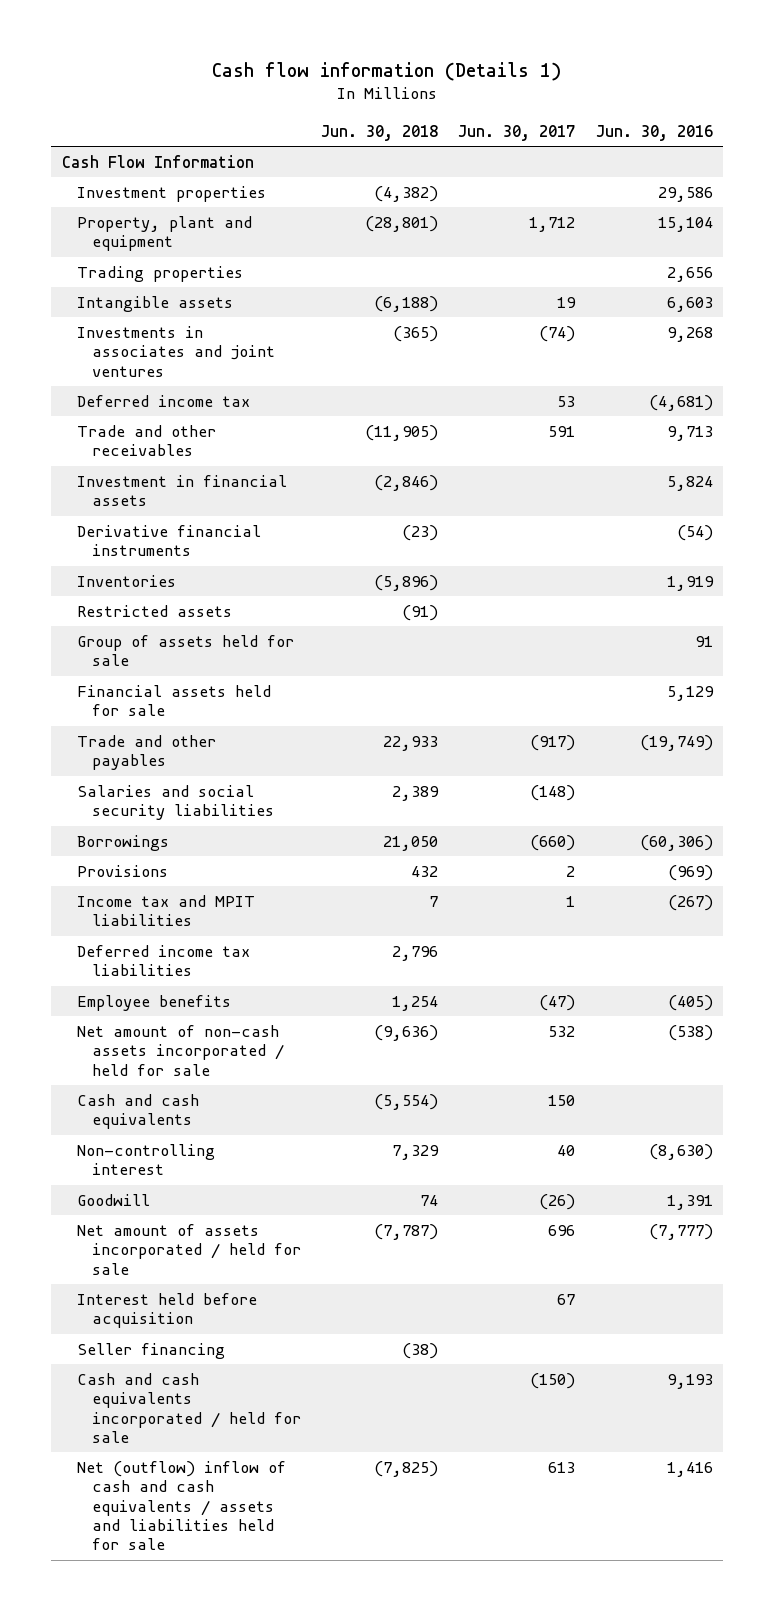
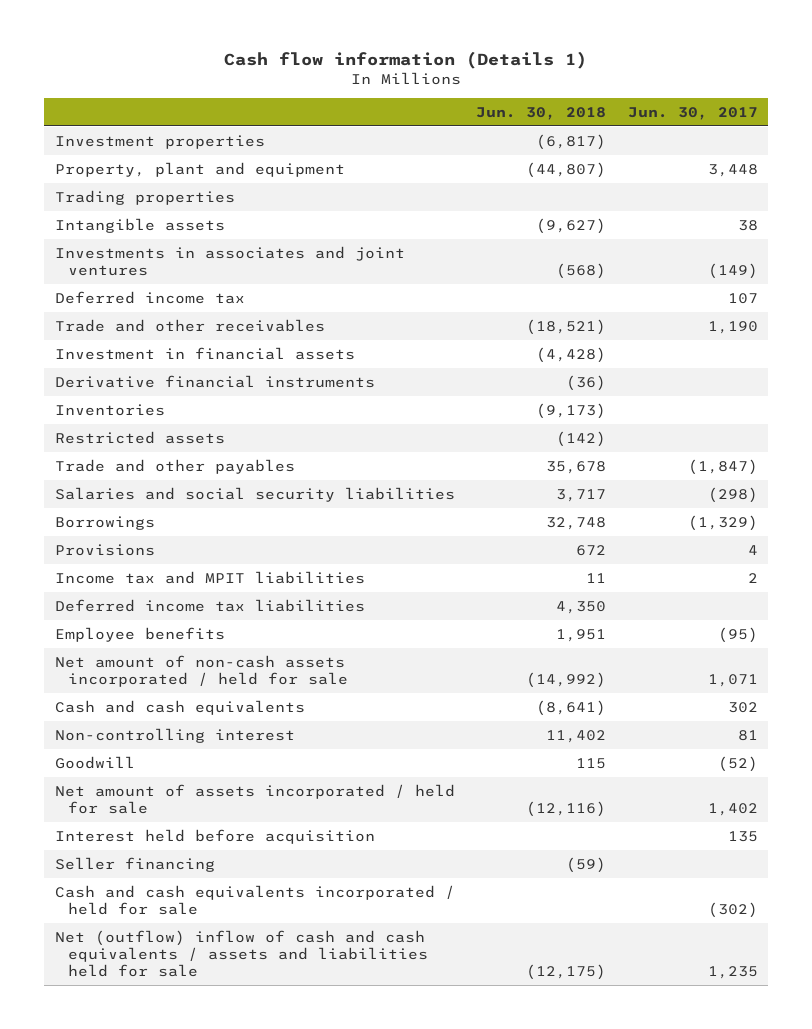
- | Jun. 30, 2018 | Jun. 30, 2017 | Jun. 30, 2016
+ | Jun. 30, 2018 | Jun. 30, 2017
- Cash Flow Information
- Investment properties | (4,382) | | 29,586
- Property, plant and equipment | (28,801) | 1,712 | 15,104
+ Investment properties | (6,817) |
+ Property, plant and equipment | (44,807) | 3,448
- Intangible assets | (6,188) | 19 | 6,603
- Investments in associates and joint ventures | (365) | (74) | 9,268
- Deferred income tax | | 53 | (4,681)
- Trade and other receivables | (11,905) | 591 | 9,713
- Investment in financial assets | (2,846) | | 5,824
- Derivative financial instruments | (23) | | (54)
- Inventories | (5,896) | | 1,919
- Restricted assets | (91) | |
- Group of assets held for sale | | | 91
- Financial assets held for sale | | | 5,129
- Trade and other payables | 22,933 | (917) | (19,749)
- Salaries and social security liabilities | 2,389 | (148) |
- Borrowings | 21,050 | (660) | (60,306)
- Provisions | 432 | 2 | (969)
- Income tax and MPIT liabilities | 7 | 1 | (267)
- Deferred income tax liabilities | 2,796 | |
- Employee benefits | 1,254 | (47) | (405)
- Net amount of non-cash assets incorporated / held for sale | (9,636) | 532 | (538)
- Cash and cash equivalents | (5,554) | 150 |
- Non-controlling interest | 7,329 | 40 | (8,630)
- Goodwill | 74 | (26) | 1,391
- Net amount of assets incorporated / held for sale | (7,787) | 696 | (7,777)
- Interest held before acquisition | | 67 |
- Seller financing | (38) | |
- Cash and cash equivalents incorporated / held for sale | | (150) | 9,193
- Net (outflow) inflow of cash and cash equivalents / assets and liabilities held for sale | (7,825) | 613 | 1,416
+ Intangible assets | (9,627) | 38
+ Investments in associates and joint ventures | (568) | (149)
+ Deferred income tax | | 107
+ Trade and other receivables | (18,521) | 1,190
+ Investment in financial assets | (4,428) |
+ Derivative financial instruments | (36) |
+ Inventories | (9,173) |
+ Restricted assets | (142) |
+ Trade and other payables | 35,678 | (1,847)
+ Salaries and social security liabilities | 3,717 | (298)
+ Borrowings | 32,748 | (1,329)
+ Provisions | 672 | 4
+ Income tax and MPIT liabilities | 11 | 2
+ Deferred income tax liabilities | 4,350 |
+ Employee benefits | 1,951 | (95)
+ Net amount of non-cash assets incorporated / held for sale | (14,992) | 1,071
+ Cash and cash equivalents | (8,641) | 302
+ Non-controlling interest | 11,402 | 81
+ Goodwill | 115 | (52)
+ Net amount of assets incorporated / held for sale | (12,116) | 1,402
+ Interest held before acquisition | | 135
+ Seller financing | (59) |
+ Cash and cash equivalents incorporated / held for sale | | (302)
+ Net (outflow) inflow of cash and cash equivalents / assets and liabilities held for sale | (12,175) | 1,235

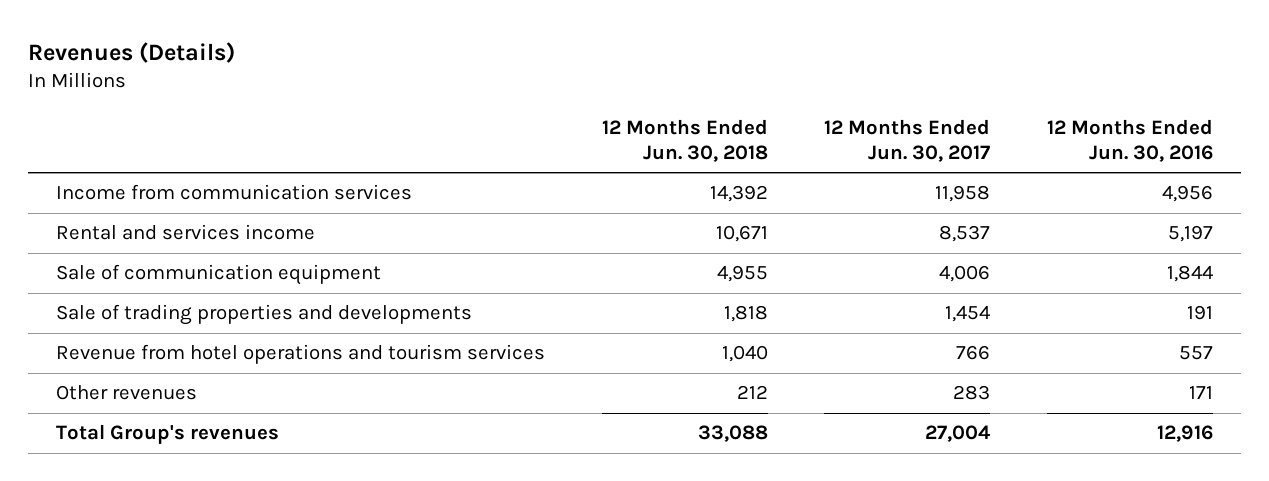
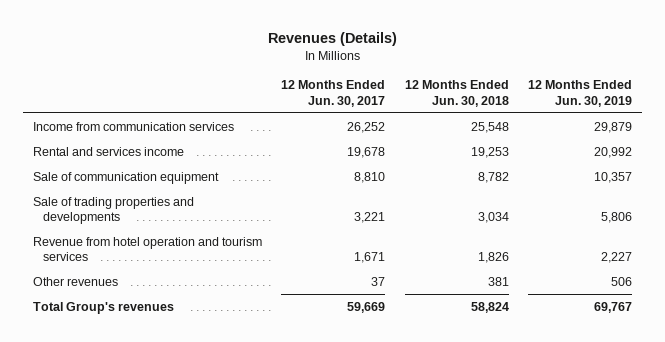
- | 12 Months Ended Jun. 30, 2018 | 12 Months Ended Jun. 30, 2017 | 12 Months Ended Jun. 30, 2016
+ | 12 Months Ended Jun. 30, 2017 | 12 Months Ended Jun. 30, 2018 | 12 Months Ended Jun. 30, 2019
- Income from communication services | 14,392 | 11,958 | 4,956
- Rental and services income | 10,671 | 8,537 | 5,197
- Sale of communication equipment | 4,955 | 4,006 | 1,844
- Sale of trading properties and developments | 1,818 | 1,454 | 191
- Revenue from hotel operations and tourism services | 1,040 | 766 | 557
- Other revenues | 212 | 283 | 171
- Total Group's revenues | 33,088 | 27,004 | 12,916
+ Income from communication services | 26,252 | 25,548 | 29,879
+ Rental and services income | 19,678 | 19,253 | 20,992
+ Sale of communication equipment | 8,810 | 8,782 | 10,357
+ Sale of trading properties and developments | 3,221 | 3,034 | 5,806
+ Revenue from hotel operation and tourism services | 1,671 | 1,826 | 2,227
+ Other revenues | 37 | 381 | 506
+ Total Group's revenues | 59,669 | 58,824 | 69,767

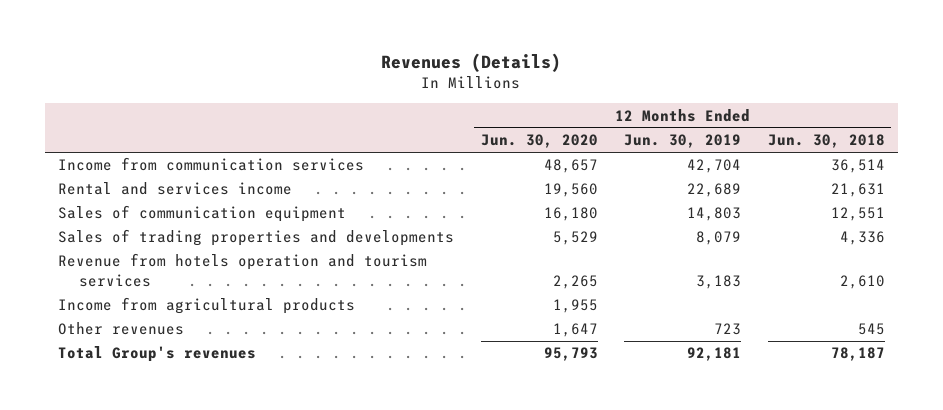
- | 12 Months Ended Jun. 30, 2017 | 12 Months Ended Jun. 30, 2018 | 12 Months Ended Jun. 30, 2019
+ | 12 Months Ended Jun. 30, 2020 | 12 Months Ended Jun. 30, 2019 | 12 Months Ended Jun. 30, 2018
- Income from communication services | 26,252 | 25,548 | 29,879
- Rental and services income | 19,678 | 19,253 | 20,992
- Sale of communication equipment | 8,810 | 8,782 | 10,357
- Sale of trading properties and developments | 3,221 | 3,034 | 5,806
- Revenue from hotel operation and tourism services | 1,671 | 1,826 | 2,227
- Other revenues | 37 | 381 | 506
- Total Group's revenues | 59,669 | 58,824 | 69,767
+ Income from communication services | 48,657 | 42,704 | 36,514
+ Rental and services income | 19,560 | 22,689 | 21,631
+ Sales of communication equipment | 16,180 | 14,803 | 12,551
+ Sales of trading properties and developments | 5,529 | 8,079 | 4,336
+ Revenue from hotels operation and tourism services | 2,265 | 3,183 | 2,610
+ Income from agricultural products | 1,955 | |
+ Other revenues | 1,647 | 723 | 545
+ Total Group's revenues | 95,793 | 92,181 | 78,187

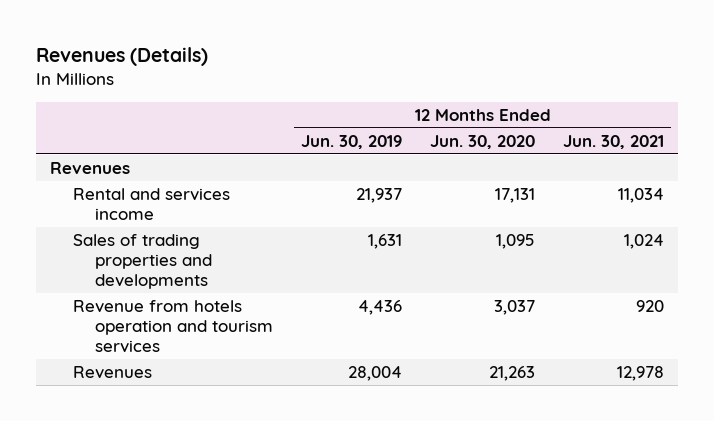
- | 12 Months Ended Jun. 30, 2020 | 12 Months Ended Jun. 30, 2019 | 12 Months Ended Jun. 30, 2018
+ | 12 Months Ended Jun. 30, 2019 | 12 Months Ended Jun. 30, 2020 | 12 Months Ended Jun. 30, 2021
- Income from communication services | 48,657 | 42,704 | 36,514
- Rental and services income | 19,560 | 22,689 | 21,631
- Sales of communication equipment | 16,180 | 14,803 | 12,551
- Sales of trading properties and developments | 5,529 | 8,079 | 4,336
- Revenue from hotels operation and tourism services | 2,265 | 3,183 | 2,610
- Income from agricultural products | 1,955 | |
- Other revenues | 1,647 | 723 | 545
- Total Group's revenues | 95,793 | 92,181 | 78,187
+ Revenues
+ Rental and services income | 21,937 | 17,131 | 11,034
+ Sales of trading properties and developments | 1,631 | 1,095 | 1,024
+ Revenue from hotels operation and tourism services | 4,436 | 3,037 | 920
+ Revenues | 28,004 | 21,263 | 12,978

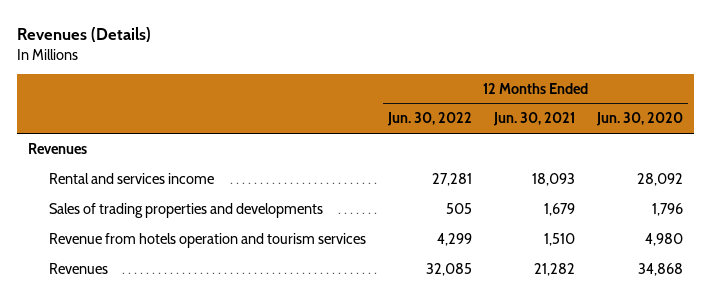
- | 12 Months Ended Jun. 30, 2019 | 12 Months Ended Jun. 30, 2020 | 12 Months Ended Jun. 30, 2021
+ | 12 Months Ended Jun. 30, 2022 | 12 Months Ended Jun. 30, 2021 | 12 Months Ended Jun. 30, 2020
- Rental and services income | 21,937 | 17,131 | 11,034
- Sales of trading properties and developments | 1,631 | 1,095 | 1,024
- Revenue from hotels operation and tourism services | 4,436 | 3,037 | 920
- Revenues | 28,004 | 21,263 | 12,978
+ Rental and services income | 27,281 | 18,093 | 28,092
+ Sales of trading properties and developments | 505 | 1,679 | 1,796
+ Revenue from hotels operation and tourism services | 4,299 | 1,510 | 4,980
+ Revenues | 32,085 | 21,282 | 34,868

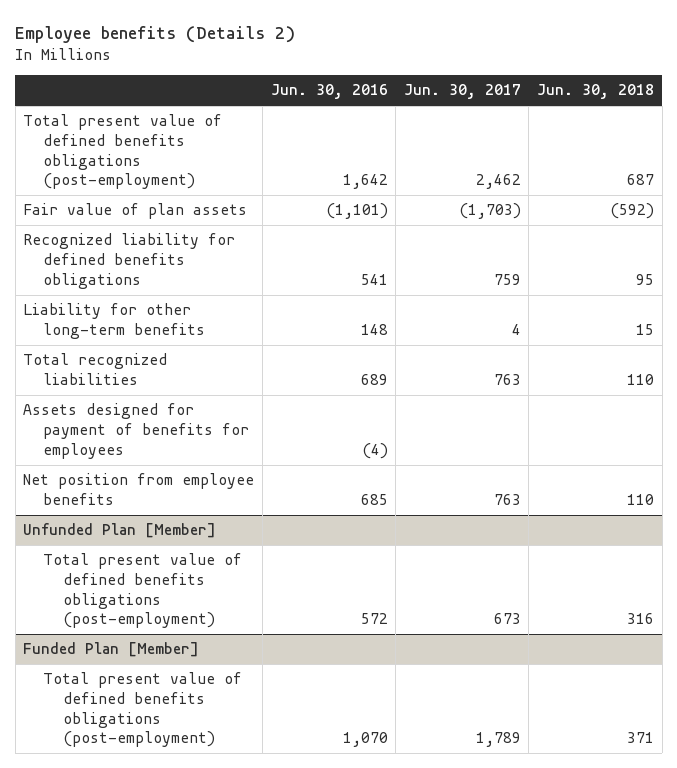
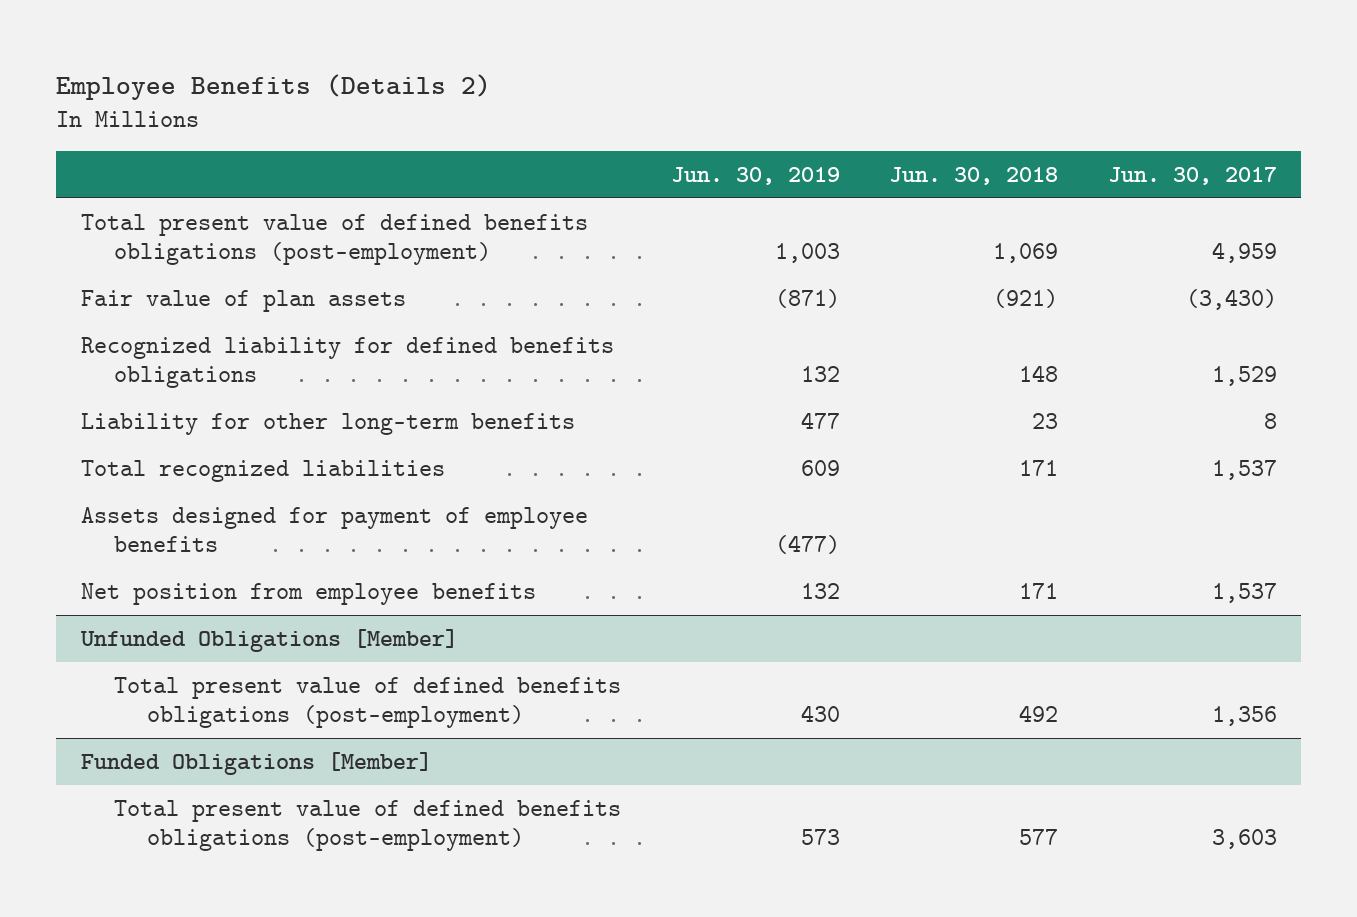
- Employee benefits (Details 2)
+ Employee Benefits (Details 2)
- | Jun. 30, 2016 | Jun. 30, 2017 | Jun. 30, 2018
+ | Jun. 30, 2019 | Jun. 30, 2018 | Jun. 30, 2017
- Total present value of defined benefits obligations (post-employment) | 1,642 | 2,462 | 687
- Fair value of plan assets | (1,101) | (1,703) | (592)
- Recognized liability for defined benefits obligations | 541 | 759 | 95
- Liability for other long-term benefits | 148 | 4 | 15
- Total recognized liabilities | 689 | 763 | 110
- Assets designed for payment of benefits for employees | (4) | |
- Net position from employee benefits | 685 | 763 | 110
- Unfunded Plan [Member]
- Total present value of defined benefits obligations (post-employment) | 572 | 673 | 316
- Funded Plan [Member]
- Total present value of defined benefits obligations (post-employment) | 1,070 | 1,789 | 371
+ Total present value of defined benefits obligations (post-employment) | 1,003 | 1,069 | 4,959
+ Fair value of plan assets | (871) | (921) | (3,430)
+ Recognized liability for defined benefits obligations | 132 | 148 | 1,529
+ Liability for other long-term benefits | 477 | 23 | 8
+ Total recognized liabilities | 609 | 171 | 1,537
+ Assets designed for payment of employee benefits | (477) | |
+ Net position from employee benefits | 132 | 171 | 1,537
+ Unfunded Obligations [Member]
+ Total present value of defined benefits obligations (post-employment) | 430 | 492 | 1,356
+ Funded Obligations [Member]
+ Total present value of defined benefits obligations (post-employment) | 573 | 577 | 3,603

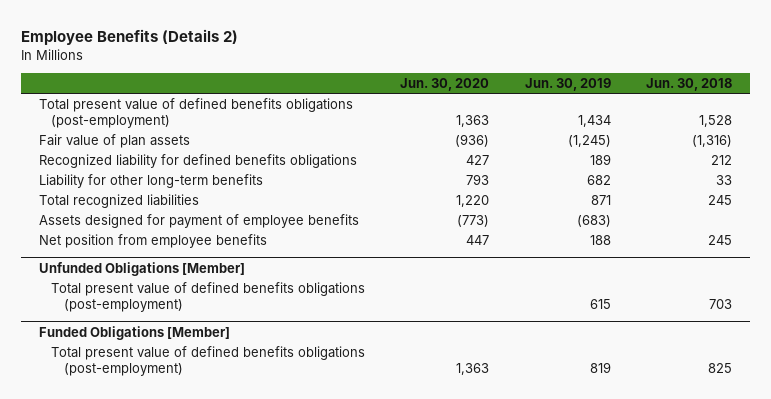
- | Jun. 30, 2019 | Jun. 30, 2018 | Jun. 30, 2017
+ | Jun. 30, 2020 | Jun. 30, 2019 | Jun. 30, 2018
- Total present value of defined benefits obligations (post-employment) | 1,003 | 1,069 | 4,959
- Fair value of plan assets | (871) | (921) | (3,430)
- Recognized liability for defined benefits obligations | 132 | 148 | 1,529
- Liability for other long-term benefits | 477 | 23 | 8
- Total recognized liabilities | 609 | 171 | 1,537
- Assets designed for payment of employee benefits | (477) | |
- Net position from employee benefits | 132 | 171 | 1,537
+ Total present value of defined benefits obligations (post-employment) | 1,363 | 1,434 | 1,528
+ Fair value of plan assets | (936) | (1,245) | (1,316)
+ Recognized liability for defined benefits obligations | 427 | 189 | 212
+ Liability for other long-term benefits | 793 | 682 | 33
+ Total recognized liabilities | 1,220 | 871 | 245
+ Assets designed for payment of employee benefits | (773) | (683) |
+ Net position from employee benefits | 447 | 188 | 245
@ Unfunded Obligations [Member]
- Total present value of defined benefits obligations (post-employment) | 430 | 492 | 1,356
+ Total present value of defined benefits obligations (post-employment) | | 615 | 703
@ Funded Obligations [Member]
- Total present value of defined benefits obligations (post-employment) | 573 | 577 | 3,603
+ Total present value of defined benefits obligations (post-employment) | 1,363 | 819 | 825

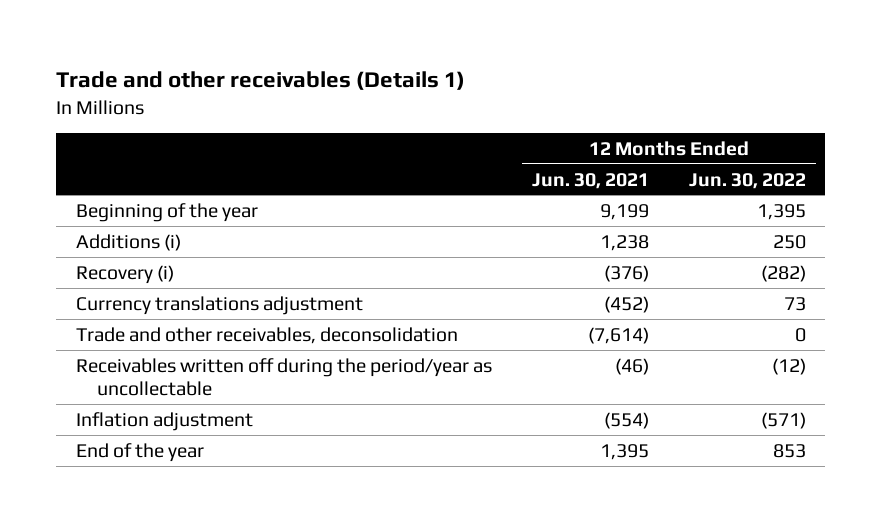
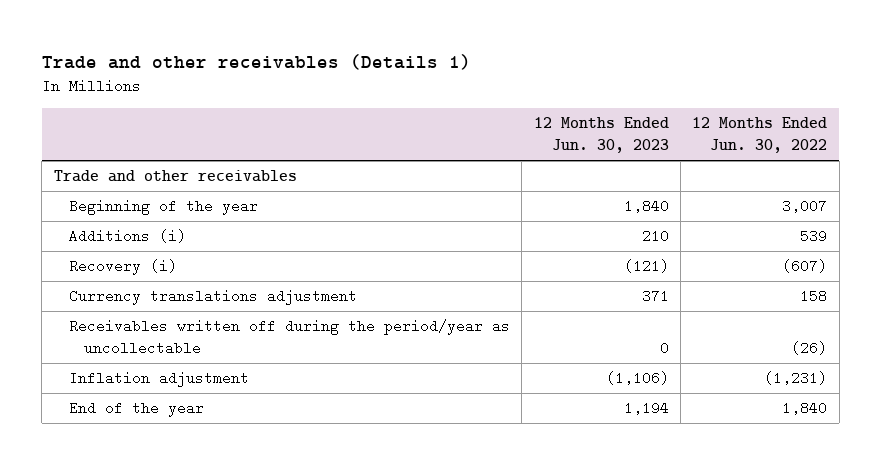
- | 12 Months Ended Jun. 30, 2021 | 12 Months Ended Jun. 30, 2022
+ | 12 Months Ended Jun. 30, 2023 | 12 Months Ended Jun. 30, 2022
- Beginning of the year | 9,199 | 1,395
- Additions (i) | 1,238 | 250
- Recovery (i) | (376) | (282)
- Currency translations adjustment | (452) | 73
- Trade and other receivables, deconsolidation | (7,614) | 0
- Receivables written off during the period/year as uncollectable | (46) | (12)
- Inflation adjustment | (554) | (571)
- End of the year | 1,395 | 853
+ Trade and other receivables
+ Beginning of the year | 1,840 | 3,007
+ Additions (i) | 210 | 539
+ Recovery (i) | (121) | (607)
+ Currency translations adjustment | 371 | 158
+ Receivables written off during the period/year as uncollectable | 0 | (26)
+ Inflation adjustment | (1,106) | (1,231)
+ End of the year | 1,194 | 1,840

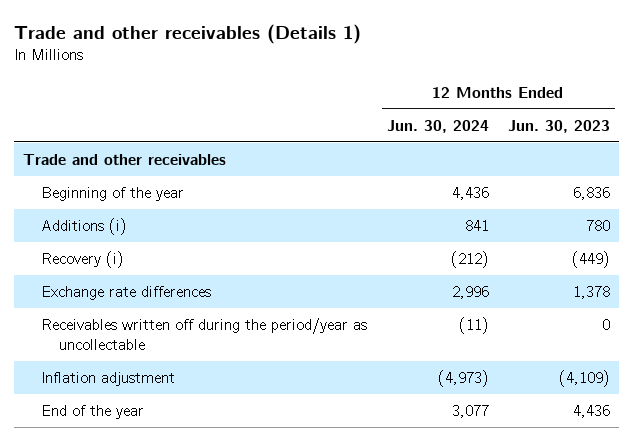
- | 12 Months Ended Jun. 30, 2023 | 12 Months Ended Jun. 30, 2022
+ | 12 Months Ended Jun. 30, 2024 | 12 Months Ended Jun. 30, 2023
- Beginning of the year | 1,840 | 3,007
- Additions (i) | 210 | 539
- Recovery (i) | (121) | (607)
- Currency translations adjustment | 371 | 158
+ Beginning of the year | 4,436 | 6,836
+ Additions (i) | 841 | 780
+ Recovery (i) | (212) | (449)
+ Exchange rate differences | 2,996 | 1,378
- Inflation adjustment | (1,106) | (1,231)
- End of the year | 1,194 | 1,840
+ Inflation adjustment | (4,973) | (4,109)
+ End of the year | 3,077 | 4,436

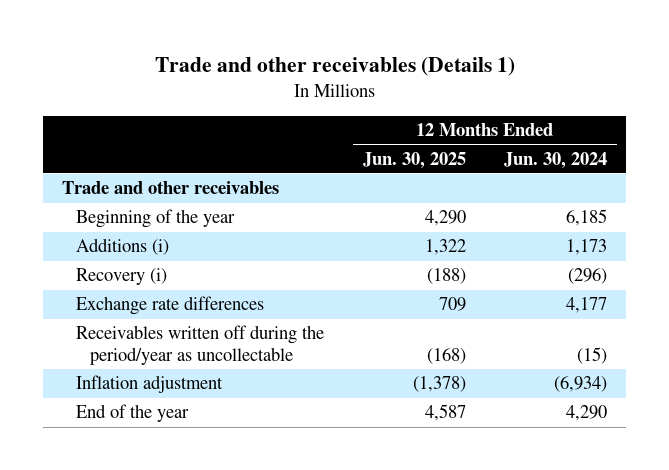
- | 12 Months Ended Jun. 30, 2024 | 12 Months Ended Jun. 30, 2023
+ | 12 Months Ended Jun. 30, 2025 | 12 Months Ended Jun. 30, 2024
- Beginning of the year | 4,436 | 6,836
- Additions (i) | 841 | 780
- Recovery (i) | (212) | (449)
- Exchange rate differences | 2,996 | 1,378
- Receivables written off during the period/year as uncollectable | (11) | 0
- Inflation adjustment | (4,973) | (4,109)
- End of the year | 3,077 | 4,436
+ Beginning of the year | 4,290 | 6,185
+ Additions (i) | 1,322 | 1,173
+ Recovery (i) | (188) | (296)
+ Exchange rate differences | 709 | 4,177
+ Receivables written off during the period/year as uncollectable | (168) | (15)
+ Inflation adjustment | (1,378) | (6,934)
+ End of the year | 4,587 | 4,290

